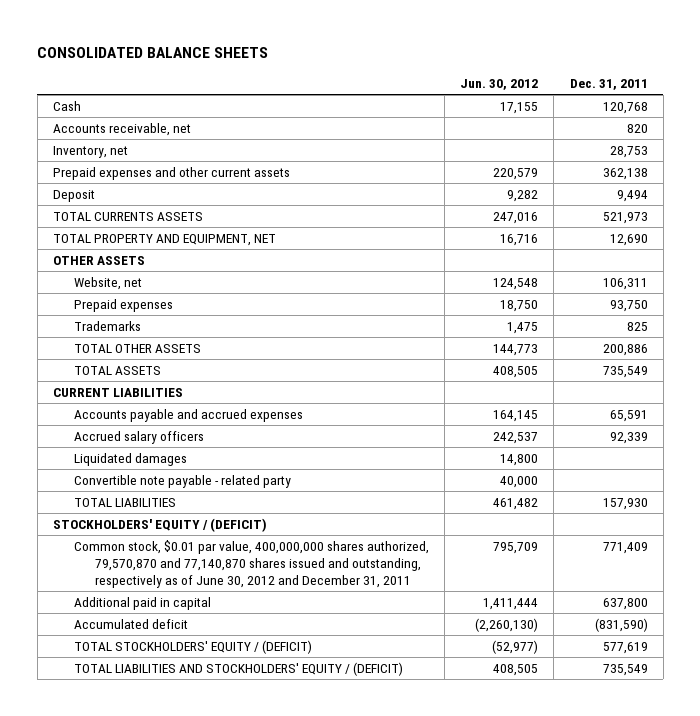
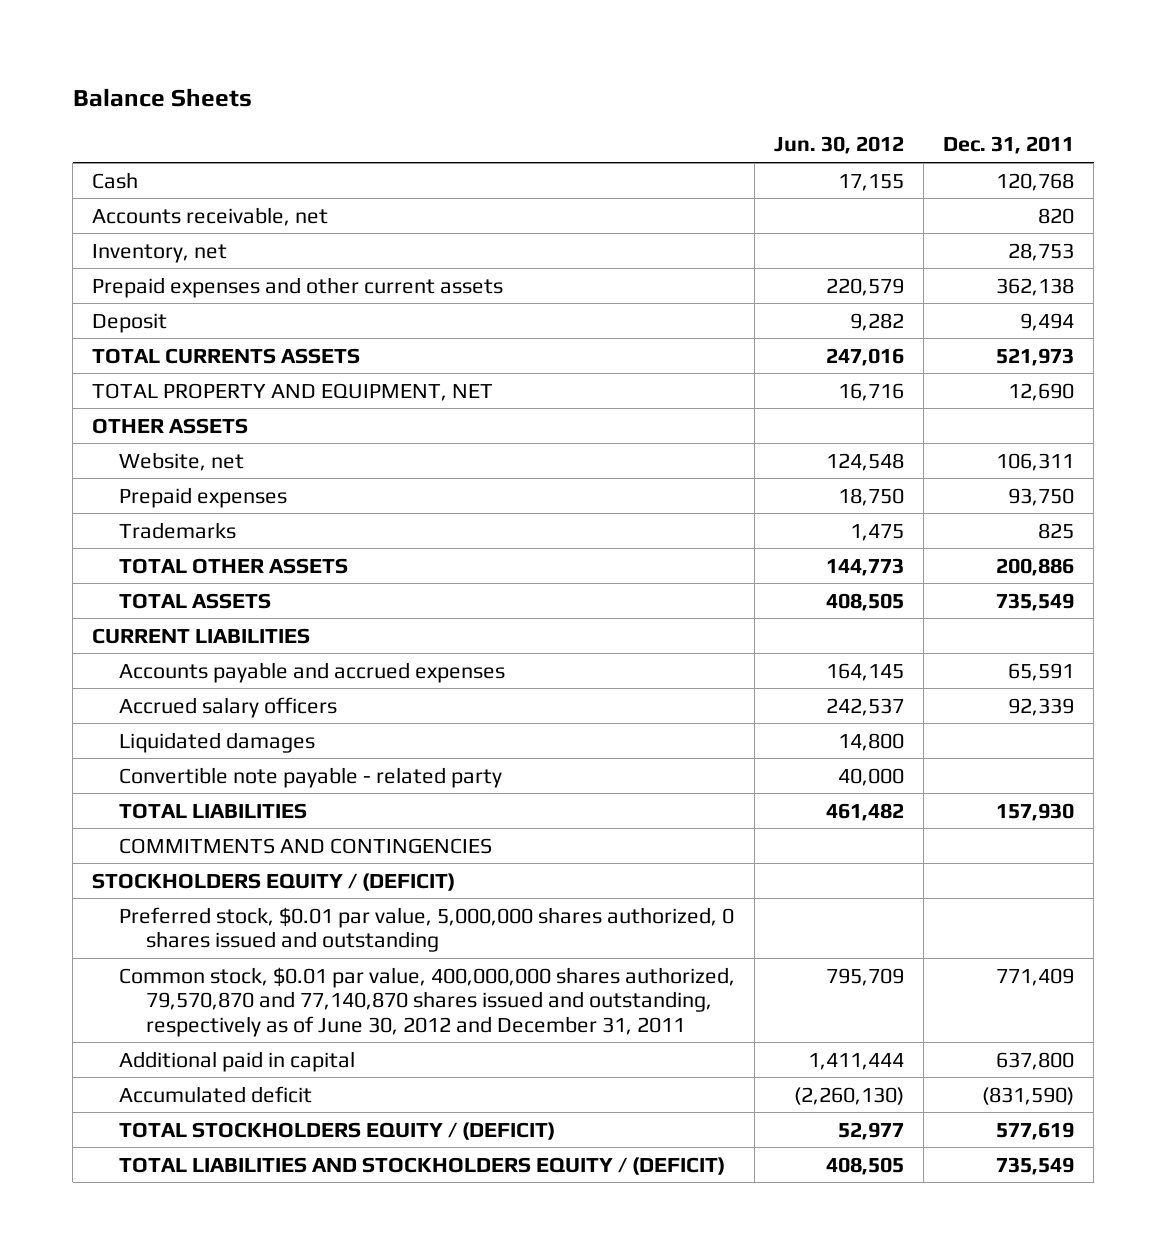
- CONSOLIDATED BALANCE SHEETS
+ Balance Sheets
- STOCKHOLDERS' EQUITY / (DEFICIT)
+ COMMITMENTS AND CONTINGENCIES
+ STOCKHOLDERS EQUITY / (DEFICIT)
+ Preferred stock, $0.01 par value, 5,000,000 shares authorized, 0 shares issued and outstanding
- TOTAL STOCKHOLDERS' EQUITY / (DEFICIT) | (52,977) | 577,619
- TOTAL LIABILITIES AND STOCKHOLDERS' EQUITY / (DEFICIT) | 408,505 | 735,549
+ TOTAL STOCKHOLDERS EQUITY / (DEFICIT) | 52,977 | 577,619
+ TOTAL LIABILITIES AND STOCKHOLDERS EQUITY / (DEFICIT) | 408,505 | 735,549

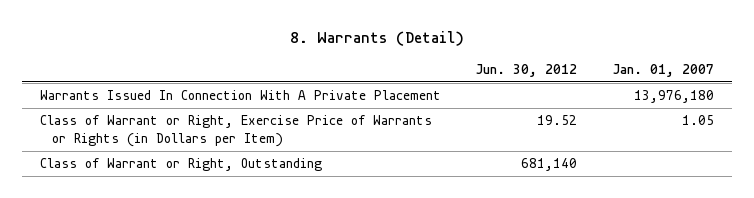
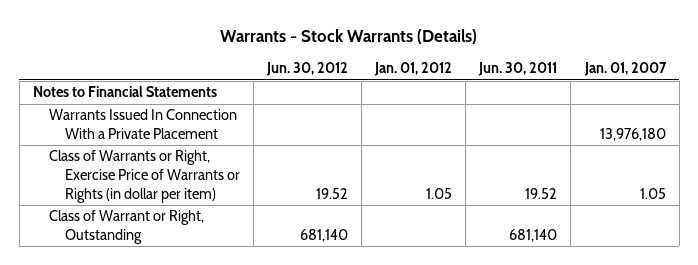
- 8. Warrants (Detail)
+ Warrants - Stock Warrants (Details)
- | Jun. 30, 2012 | Jan. 01, 2007
+ | Jun. 30, 2012 | Jan. 01, 2012 | Jun. 30, 2011 | Jan. 01, 2007
- Warrants Issued In Connection With A Private Placement | | 13,976,180
- Class of Warrant or Right, Exercise Price of Warrants or Rights (in Dollars per Item) | 19.52 | 1.05
+ Notes to Financial Statements
+ Warrants Issued In Connection With a Private Placement | | | | 13,976,180
+ Class of Warrants or Right, Exercise Price of Warrants or Rights (in dollar per item) | 19.52 | 1.05 | 19.52 | 1.05

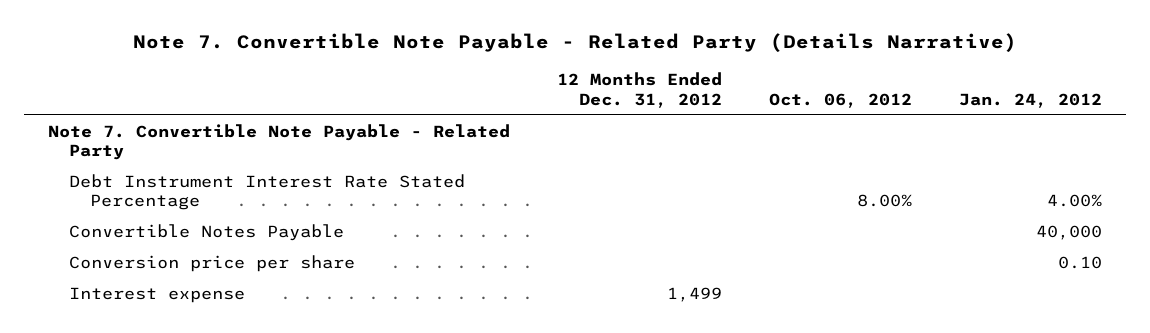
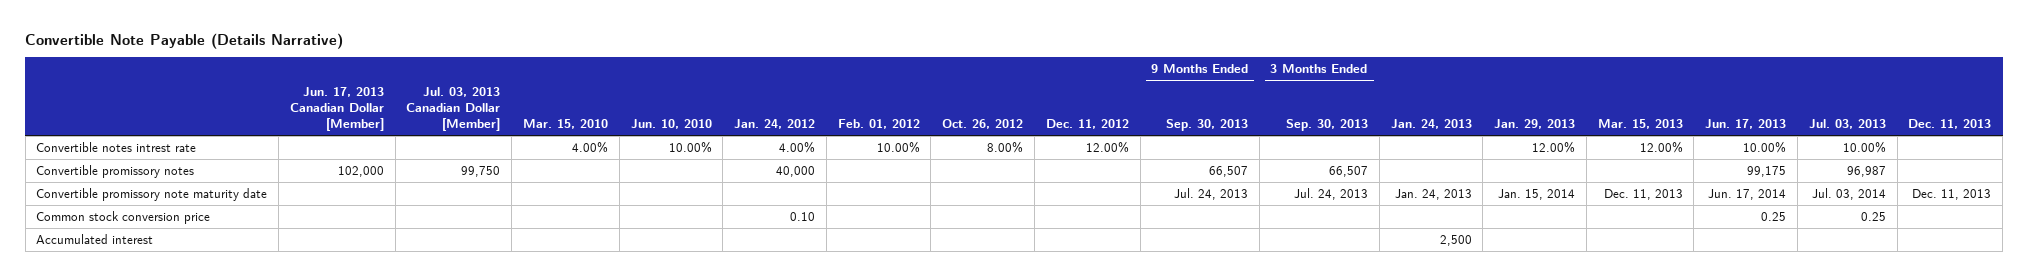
- Note 7. Convertible Note Payable - Related Party (Details Narrative)
+ Convertible Note Payable (Details Narrative)
- | 12 Months Ended Dec. 31, 2012 | Oct. 06, 2012 | Jan. 24, 2012
+ | Jun. 17, 2013 Canadian Dollar [Member] | Jul. 03, 2013 Canadian Dollar [Member] | Mar. 15, 2010 | Jun. 10, 2010 | Jan. 24, 2012 | Feb. 01, 2012 | Oct. 26, 2012 | Dec. 11, 2012 | 9 Months Ended Sep. 30, 2013 | 3 Months Ended Sep. 30, 2013 | Jan. 24, 2013 | Jan. 29, 2013 | Mar. 15, 2013 | Jun. 17, 2013 | Jul. 03, 2013 | Dec. 11, 2013
- Note 7. Convertible Note Payable - Related Party
- Debt Instrument Interest Rate Stated Percentage | | 8.00% | 4.00%
- Convertible Notes Payable | | | 40,000
- Conversion price per share | | | 0.10
- Interest expense | 1,499 | |
+ Convertible notes intrest rate | | | 4.00% | 10.00% | 4.00% | 10.00% | 8.00% | 12.00% | | | | 12.00% | 12.00% | 10.00% | 10.00% |
+ Convertible promissory notes | 102,000 | 99,750 | | | 40,000 | | | | 66,507 | 66,507 | | | | 99,175 | 96,987 |
+ Convertible promissory note maturity date | | | | | | | | | Jul. 24, 2013 | Jul. 24, 2013 | Jan. 24, 2013 | Jan. 15, 2014 | Dec. 11, 2013 | Jun. 17, 2014 | Jul. 03, 2014 | Dec. 11, 2013
+ Common stock conversion price | | | | | 0.10 | | | | | | | | | 0.25 | 0.25 |
+ Accumulated interest | | | | | | | | | | | 2,500 | | | | |

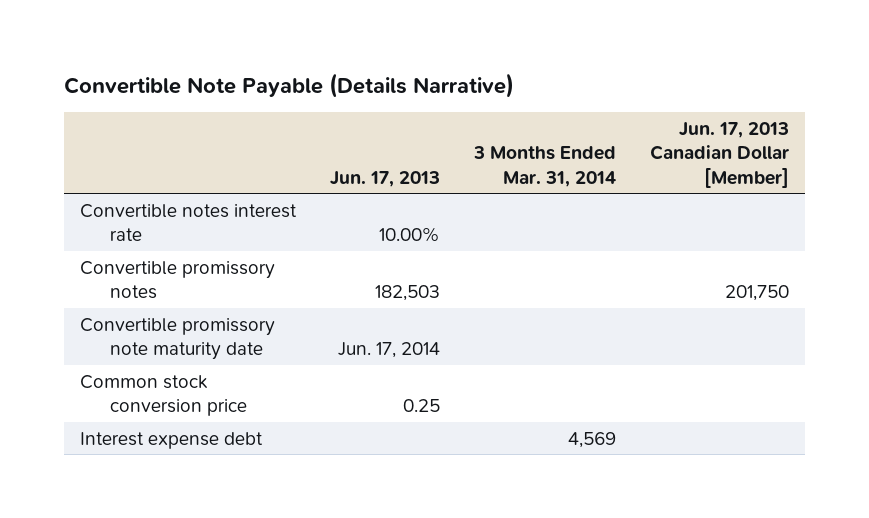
- | Jun. 17, 2013 Canadian Dollar [Member] | Jul. 03, 2013 Canadian Dollar [Member] | Mar. 15, 2010 | Jun. 10, 2010 | Jan. 24, 2012 | Feb. 01, 2012 | Oct. 26, 2012 | Dec. 11, 2012 | 9 Months Ended Sep. 30, 2013 | 3 Months Ended Sep. 30, 2013 | Jan. 24, 2013 | Jan. 29, 2013 | Mar. 15, 2013 | Jun. 17, 2013 | Jul. 03, 2013 | Dec. 11, 2013
+ | Jun. 17, 2013 | 3 Months Ended Mar. 31, 2014 | Jun. 17, 2013 Canadian Dollar [Member]
- Convertible notes intrest rate | | | 4.00% | 10.00% | 4.00% | 10.00% | 8.00% | 12.00% | | | | 12.00% | 12.00% | 10.00% | 10.00% |
- Convertible promissory notes | 102,000 | 99,750 | | | 40,000 | | | | 66,507 | 66,507 | | | | 99,175 | 96,987 |
+ Convertible notes interest rate | 10.00% | |
+ Convertible promissory notes | 182,503 | | 201,750
- Accumulated interest | | | | | | | | | | | 2,500 | | | | |
+ Interest expense debt | | 4,569 |

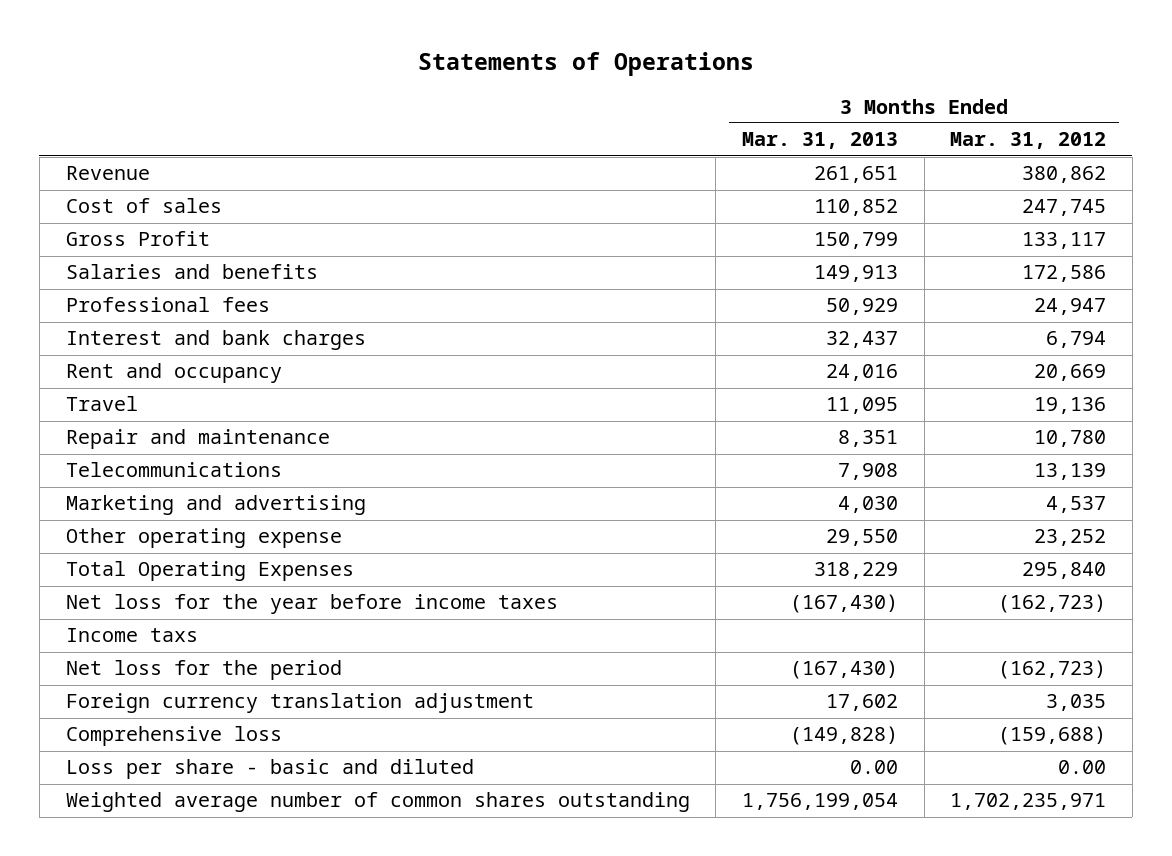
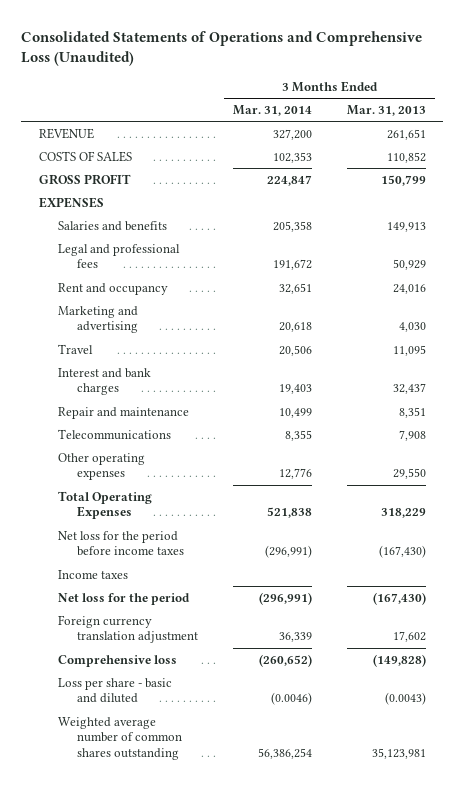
- Statements of Operations
+ Consolidated Statements of Operations and Comprehensive Loss (Unaudited)
- | 3 Months Ended Mar. 31, 2013 | 3 Months Ended Mar. 31, 2012
+ | 3 Months Ended Mar. 31, 2014 | 3 Months Ended Mar. 31, 2013
- Revenue | 261,651 | 380,862
- Cost of sales | 110,852 | 247,745
- Gross Profit | 150,799 | 133,117
+ REVENUE | 327,200 | 261,651
+ COSTS OF SALES | 102,353 | 110,852
+ GROSS PROFIT | 224,847 | 150,799
+ EXPENSES
- Professional fees | 50,929 | 24,947
+ Legal and professional fees | 191,672 | 50,929
moved up: Marketing and advertising | 20,618 | 4,030
moved down: Interest and bank charges | 19,403 | 32,437
- Other operating expense | 29,550 | 23,252
+ Other operating expenses | 12,776 | 29,550
- Net loss for the year before income taxes | (167,430) | (162,723)
- Income taxs
+ Net loss for the period before income taxes | (296,991) | (167,430)
+ Income taxes
- Loss per share - basic and diluted | 0.00 | 0.00
- Weighted average number of common shares outstanding | 1,756,199,054 | 1,702,235,971
+ Loss per share - basic and diluted | (0.0046) | (0.0043)
+ Weighted average number of common shares outstanding | 56,386,254 | 35,123,981

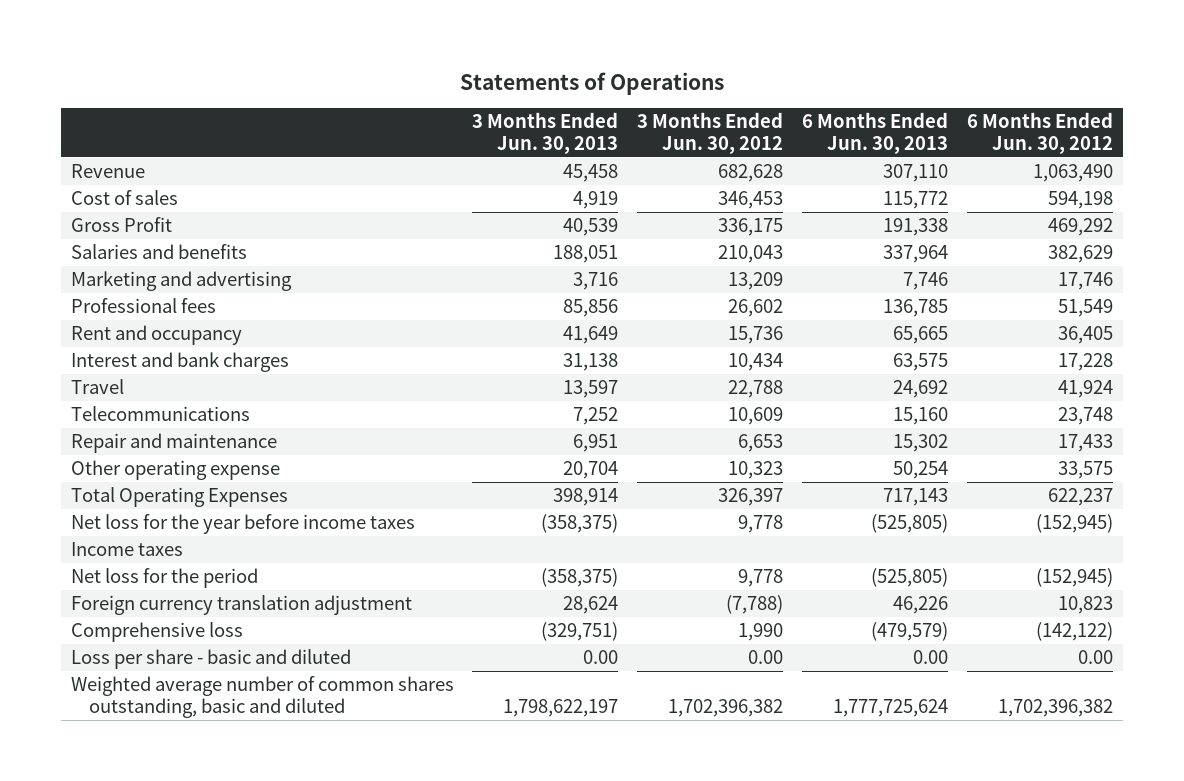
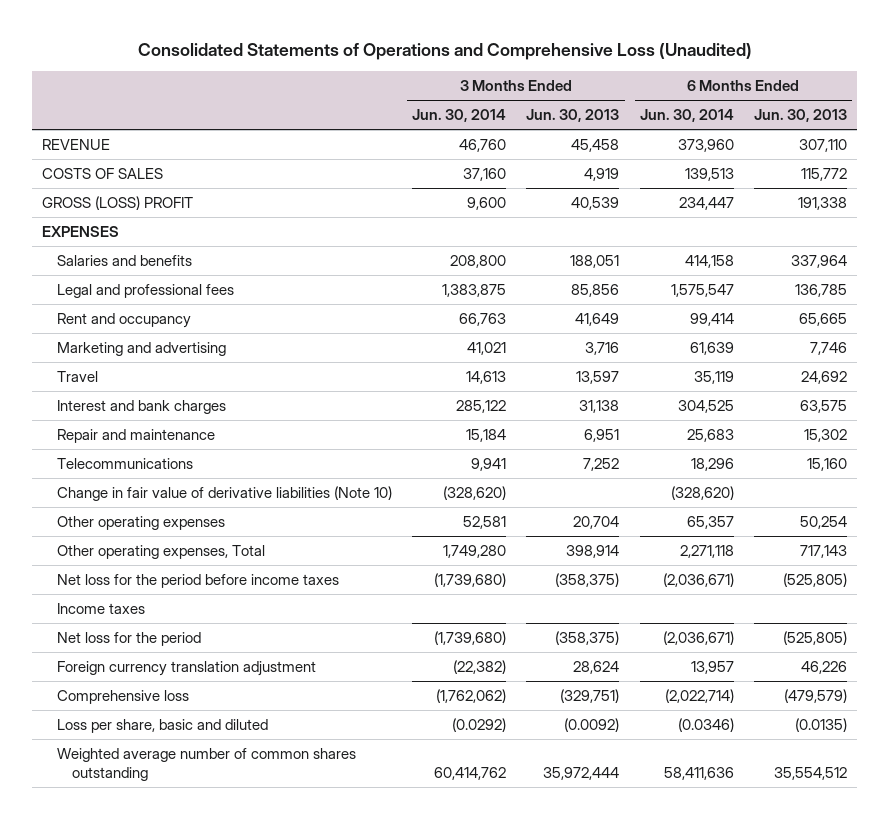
- Statements of Operations
+ Consolidated Statements of Operations and Comprehensive Loss (Unaudited)
- | 3 Months Ended Jun. 30, 2013 | 3 Months Ended Jun. 30, 2012 | 6 Months Ended Jun. 30, 2013 | 6 Months Ended Jun. 30, 2012
+ | 3 Months Ended Jun. 30, 2014 | 3 Months Ended Jun. 30, 2013 | 6 Months Ended Jun. 30, 2014 | 6 Months Ended Jun. 30, 2013
- Revenue | 45,458 | 682,628 | 307,110 | 1,063,490
- Cost of sales | 4,919 | 346,453 | 115,772 | 594,198
- Gross Profit | 40,539 | 336,175 | 191,338 | 469,292
+ REVENUE | 46,760 | 45,458 | 373,960 | 307,110
+ COSTS OF SALES | 37,160 | 4,919 | 139,513 | 115,772
+ GROSS (LOSS) PROFIT | 9,600 | 40,539 | 234,447 | 191,338
+ EXPENSES
- Professional fees | 85,856 | 26,602 | 136,785 | 51,549
+ Legal and professional fees | 1,383,875 | 85,856 | 1,575,547 | 136,785
moved down: Marketing and advertising | 41,021 | 3,716 | 61,639 | 7,746
moved down: Interest and bank charges | 285,122 | 31,138 | 304,525 | 63,575
- Other operating expense | 20,704 | 10,323 | 50,254 | 33,575
- Total Operating Expenses | 398,914 | 326,397 | 717,143 | 622,237
- Net loss for the year before income taxes | (358,375) | 9,778 | (525,805) | (152,945)
moved down: Telecommunications | 9,941 | 7,252 | 18,296 | 15,160
+ Change in fair value of derivative liabilities (Note 10) | (328,620) | | (328,620) |
+ Other operating expenses | 52,581 | 20,704 | 65,357 | 50,254
+ Other operating expenses, Total | 1,749,280 | 398,914 | 2,271,118 | 717,143
+ Net loss for the period before income taxes | (1,739,680) | (358,375) | (2,036,671) | (525,805)
- Loss per share - basic and diluted | 0.00 | 0.00 | 0.00 | 0.00
- Weighted average number of common shares outstanding, basic and diluted | 1,798,622,197 | 1,702,396,382 | 1,777,725,624 | 1,702,396,382
+ Loss per share, basic and diluted | (0.0292) | (0.0092) | (0.0346) | (0.0135)
+ Weighted average number of common shares outstanding | 60,414,762 | 35,972,444 | 58,411,636 | 35,554,512

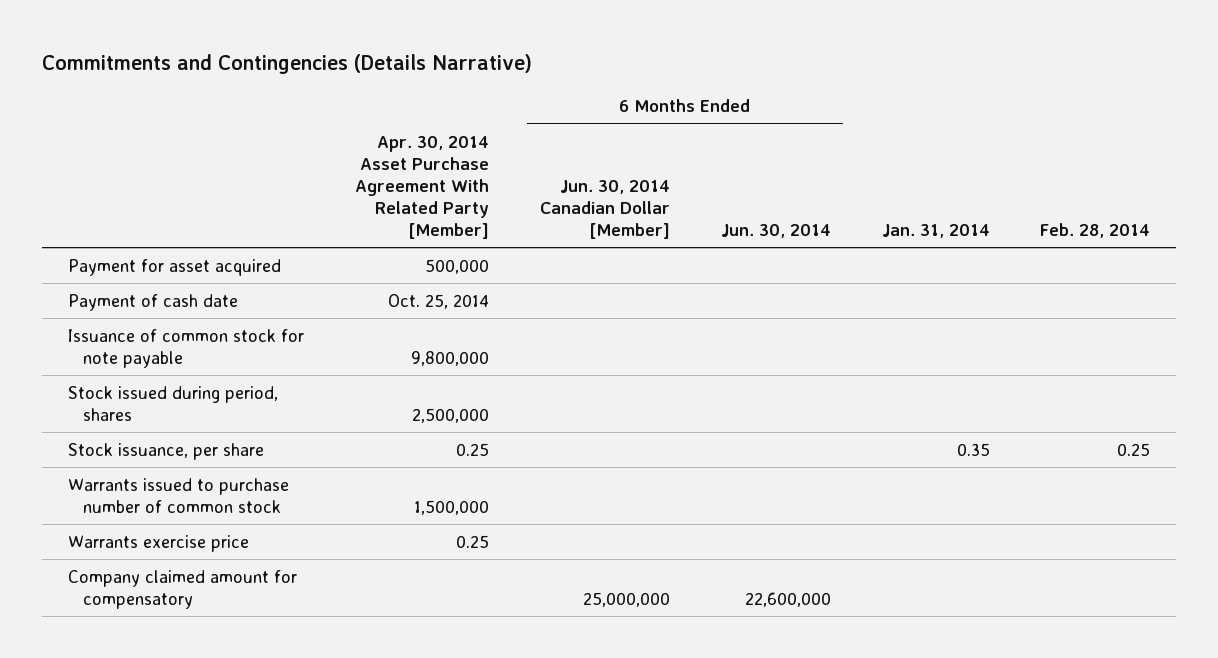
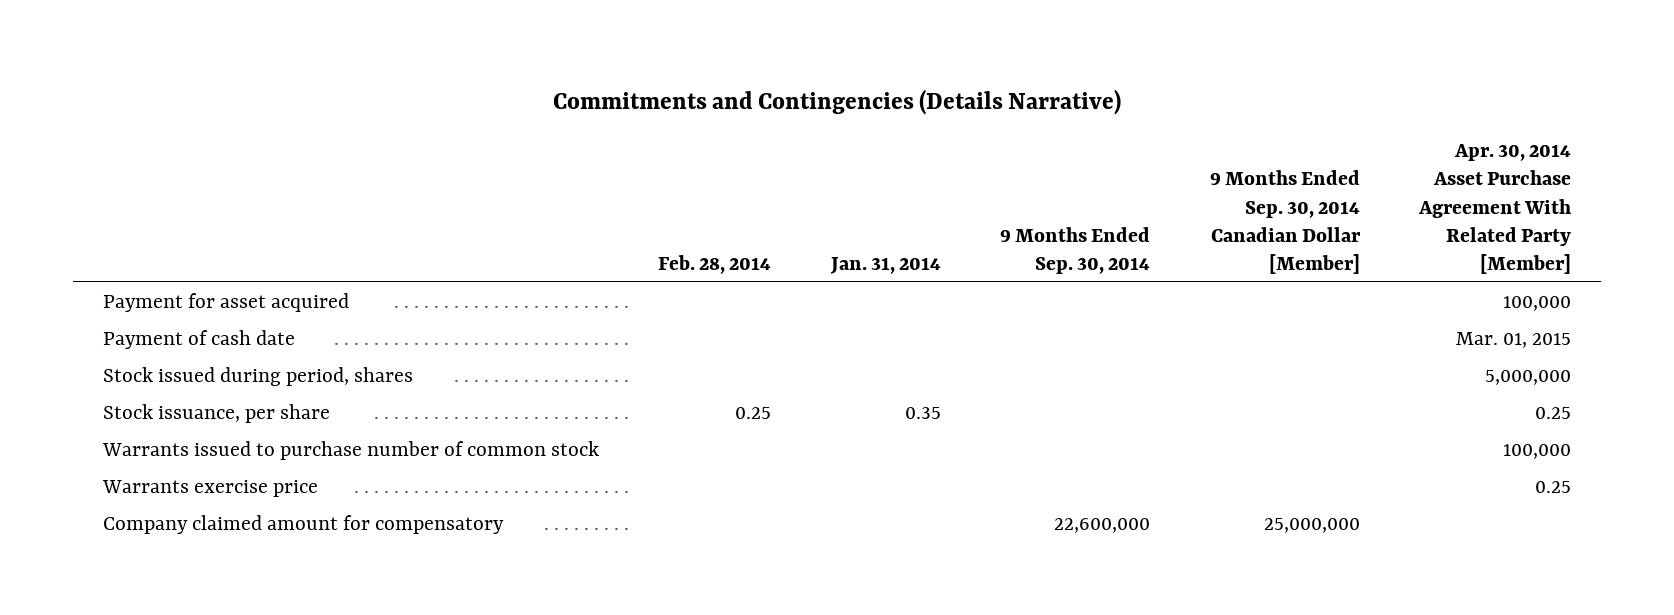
- | Apr. 30, 2014 Asset Purchase Agreement With Related Party [Member] | 6 Months Ended Jun. 30, 2014 Canadian Dollar [Member] | 6 Months Ended Jun. 30, 2014 | Jan. 31, 2014 | Feb. 28, 2014
+ | Feb. 28, 2014 | Jan. 31, 2014 | 9 Months Ended Sep. 30, 2014 | 9 Months Ended Sep. 30, 2014 Canadian Dollar [Member] | Apr. 30, 2014 Asset Purchase Agreement With Related Party [Member]
- Payment for asset acquired | 500,000 | | | |
- Payment of cash date | Oct. 25, 2014 | | | |
- Issuance of common stock for note payable | 9,800,000 | | | |
- Stock issued during period, shares | 2,500,000 | | | |
+ Payment for asset acquired | | | | | 100,000
+ Payment of cash date | | | | | Mar. 01, 2015
+ Stock issued during period, shares | | | | | 5,000,000
- Warrants issued to purchase number of common stock | 1,500,000 | | | |
+ Warrants issued to purchase number of common stock | | | | | 100,000

